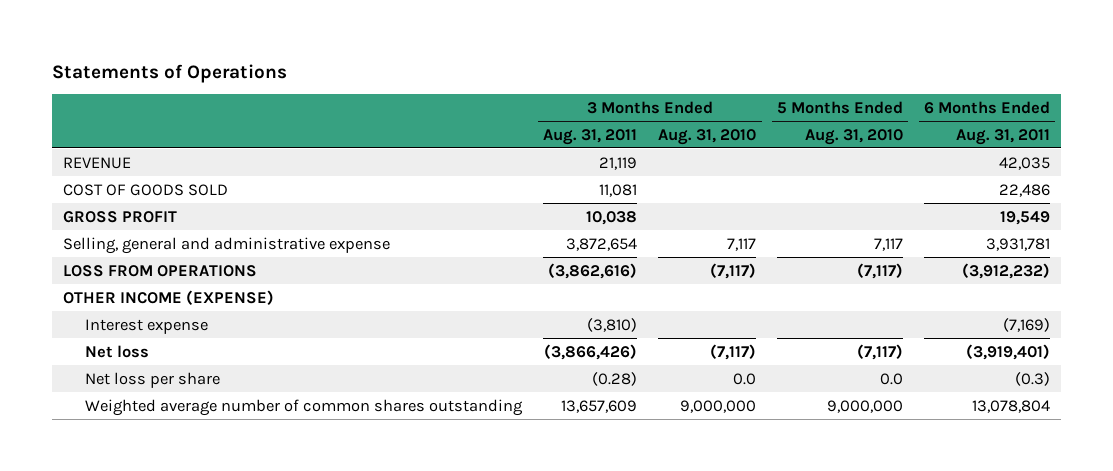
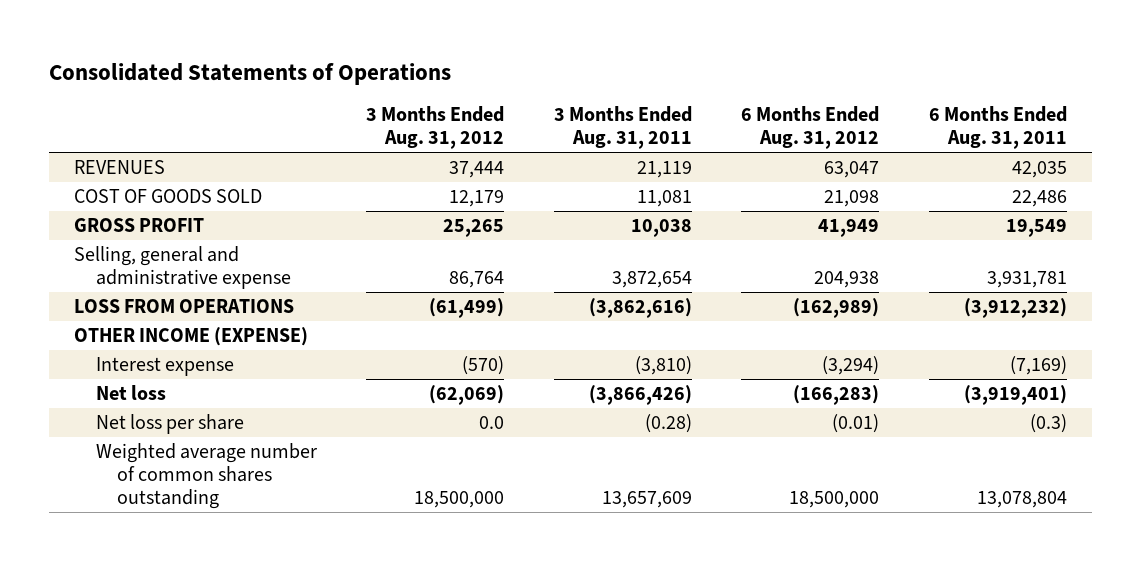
- Statements of Operations
+ Consolidated Statements of Operations
- | 3 Months Ended Aug. 31, 2011 | 3 Months Ended Aug. 31, 2010 | 5 Months Ended Aug. 31, 2010 | 6 Months Ended Aug. 31, 2011
+ | 3 Months Ended Aug. 31, 2012 | 3 Months Ended Aug. 31, 2011 | 6 Months Ended Aug. 31, 2012 | 6 Months Ended Aug. 31, 2011
- REVENUE | 21,119 | | | 42,035
+ REVENUES | 37,444 | 21,119 | 63,047 | 42,035

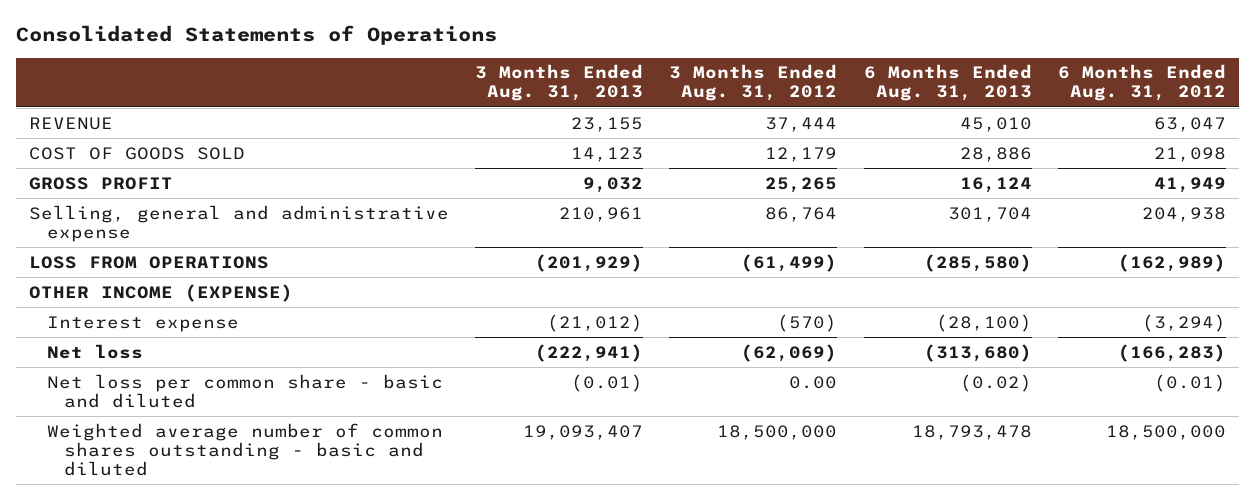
- | 3 Months Ended Aug. 31, 2012 | 3 Months Ended Aug. 31, 2011 | 6 Months Ended Aug. 31, 2012 | 6 Months Ended Aug. 31, 2011
+ | 3 Months Ended Aug. 31, 2013 | 3 Months Ended Aug. 31, 2012 | 6 Months Ended Aug. 31, 2013 | 6 Months Ended Aug. 31, 2012
- REVENUES | 37,444 | 21,119 | 63,047 | 42,035
+ REVENUE | 23,155 | 37,444 | 45,010 | 63,047
- Net loss per share | 0.0 | (0.28) | (0.01) | (0.3)
- Weighted average number of common shares outstanding | 18,500,000 | 13,657,609 | 18,500,000 | 13,078,804
+ Net loss per common share - basic and diluted | (0.01) | 0.00 | (0.02) | (0.01)
+ Weighted average number of common shares outstanding - basic and diluted | 19,093,407 | 18,500,000 | 18,793,478 | 18,500,000

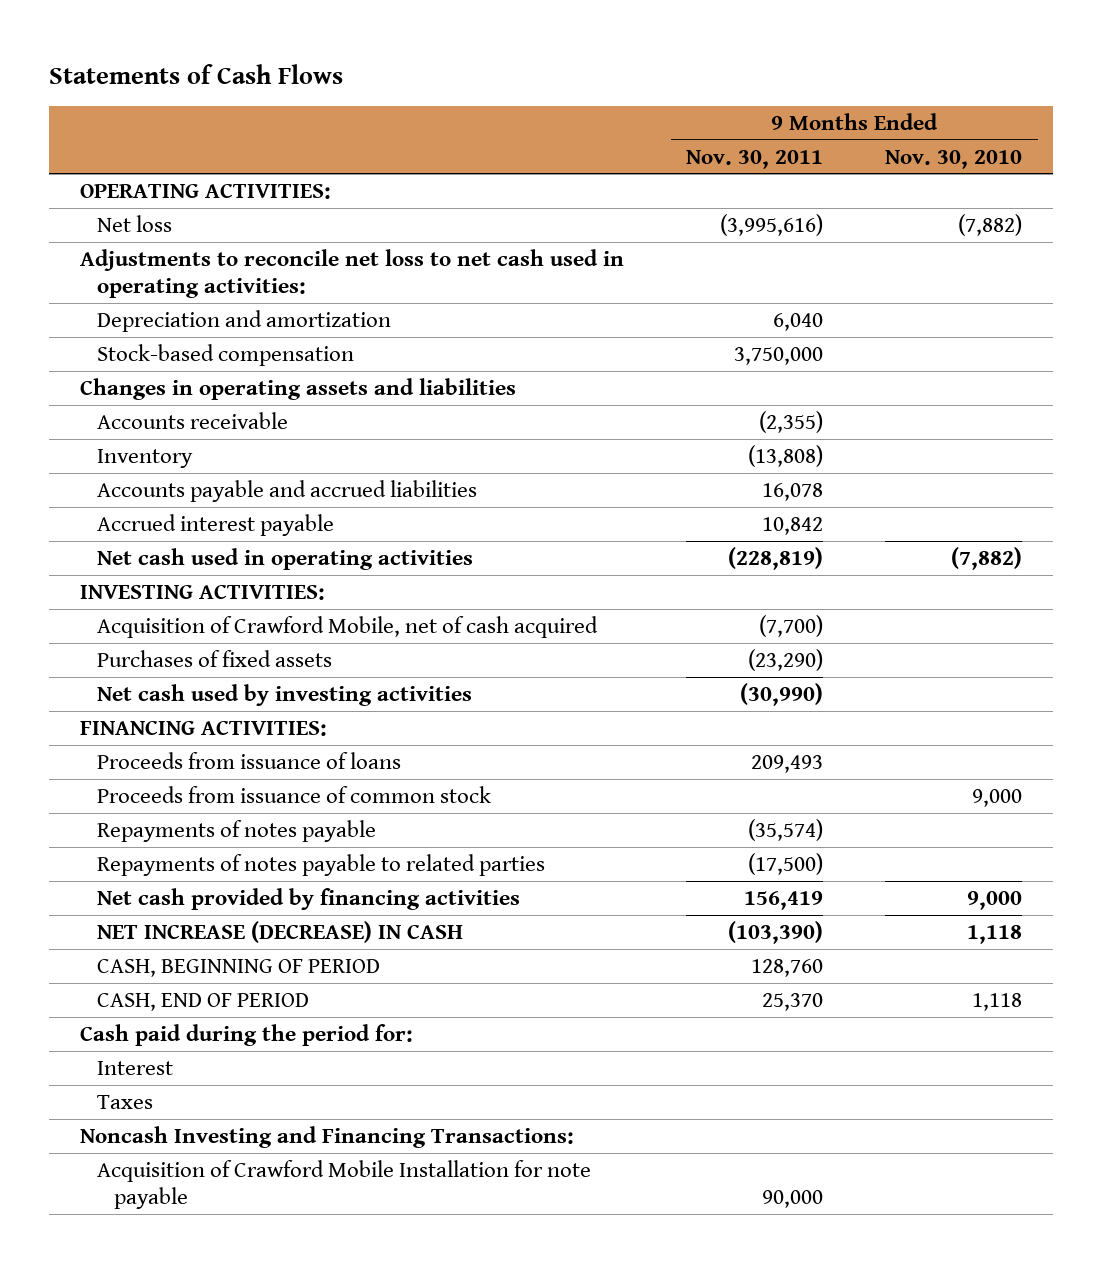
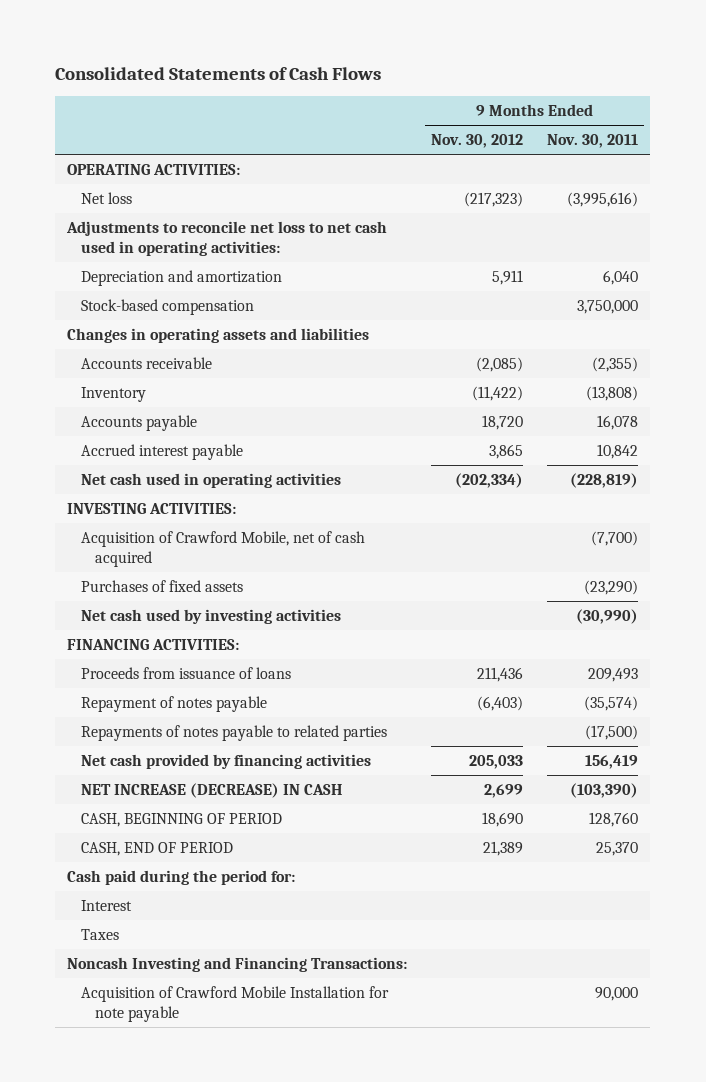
- Statements of Cash Flows
+ Consolidated Statements of Cash Flows
- | 9 Months Ended Nov. 30, 2011 | 9 Months Ended Nov. 30, 2010
+ | 9 Months Ended Nov. 30, 2012 | 9 Months Ended Nov. 30, 2011
- Accounts payable and accrued liabilities | 16,078 |
+ Accounts payable | 18,720 | 16,078
- Proceeds from issuance of common stock | | 9,000
- Repayments of notes payable | (35,574) |
+ Repayment of notes payable | (6,403) | (35,574)

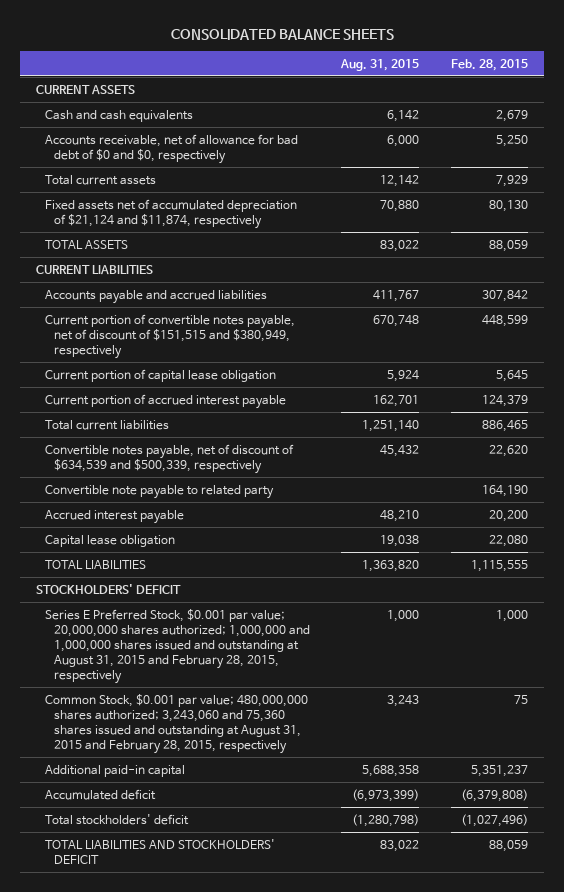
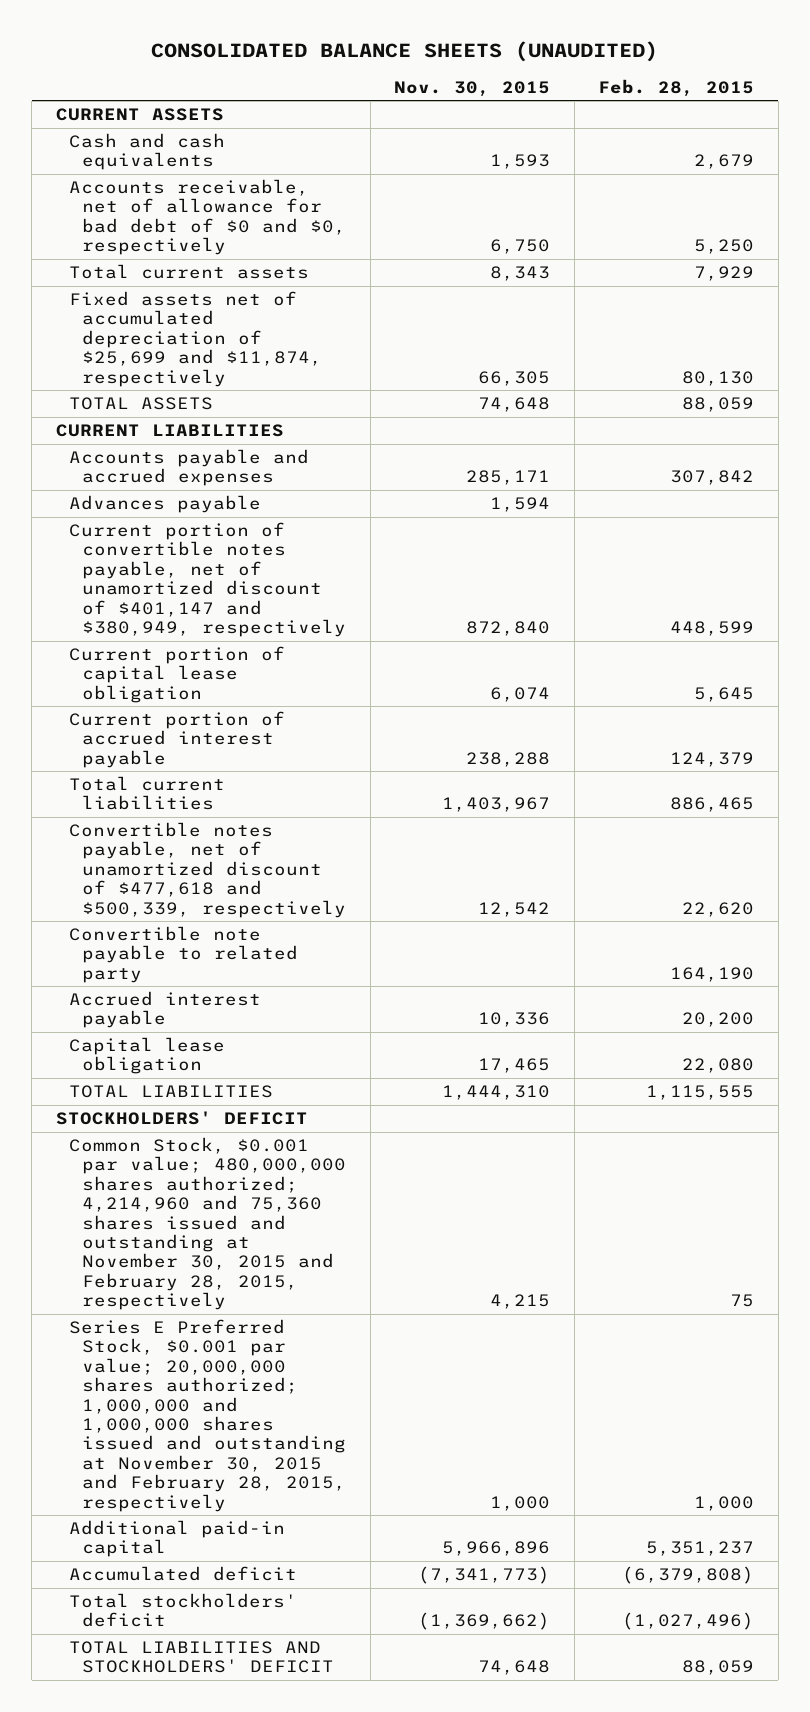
- CONSOLIDATED BALANCE SHEETS
+ CONSOLIDATED BALANCE SHEETS (UNAUDITED)
- | Aug. 31, 2015 | Feb. 28, 2015
+ | Nov. 30, 2015 | Feb. 28, 2015
- Fixed assets net of accumulated depreciation of $21,124 and $11,874, respectively | 70,880 | 80,130
+ Fixed assets net of accumulated depreciation of $25,699 and $11,874, respectively | 66,305 | 80,130
- Accounts payable and accrued liabilities | 411,767 | 307,842
- Current portion of convertible notes payable, net of discount of $151,515 and $380,949, respectively | 670,748 | 448,599
+ Accounts payable and accrued expenses | 285,171 | 307,842
+ Advances payable | 1,594 |
+ Current portion of convertible notes payable, net of unamortized discount of $401,147 and $380,949, respectively | 872,840 | 448,599
- Convertible notes payable, net of discount of $634,539 and $500,339, respectively | 45,432 | 22,620
+ Convertible notes payable, net of unamortized discount of $477,618 and $500,339, respectively | 12,542 | 22,620
- Series E Preferred Stock, $0.001 par value; 20,000,000 shares authorized; 1,000,000 and 1,000,000 shares issued and outstanding at August 31, 2015 and February 28, 2015, respectively | 1,000 | 1,000
- Common Stock, $0.001 par value; 480,000,000 shares authorized; 3,243,060 and 75,360 shares issued and outstanding at August 31, 2015 and February 28, 2015, respectively | 3,243 | 75
+ Common Stock, $0.001 par value; 480,000,000 shares authorized; 4,214,960 and 75,360 shares issued and outstanding at November 30, 2015 and February 28, 2015, respectively | 4,215 | 75
+ Series E Preferred Stock, $0.001 par value; 20,000,000 shares authorized; 1,000,000 and 1,000,000 shares issued and outstanding at November 30, 2015 and February 28, 2015, respectively | 1,000 | 1,000

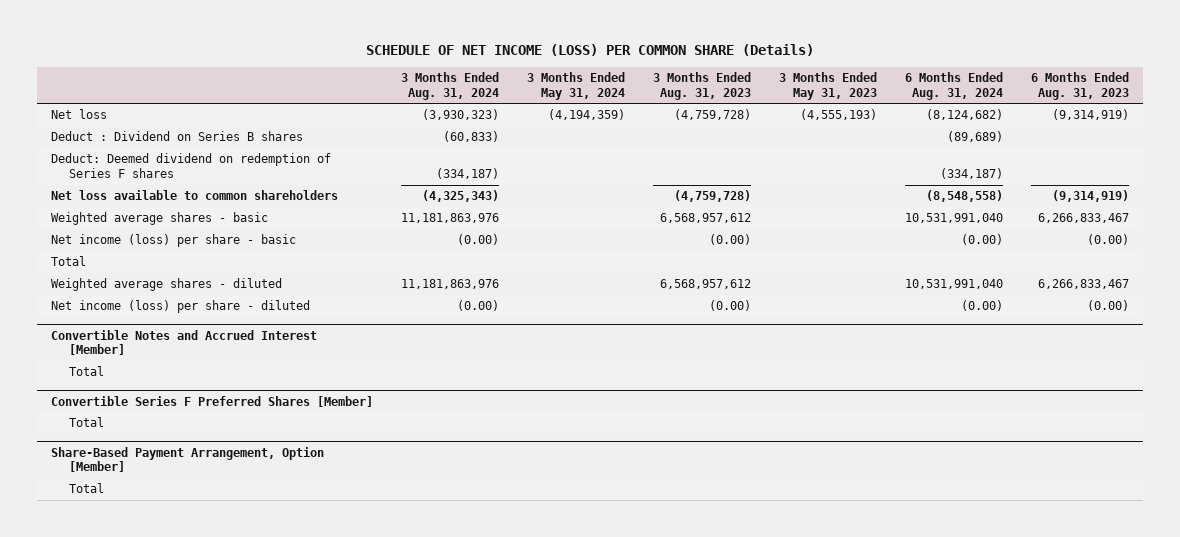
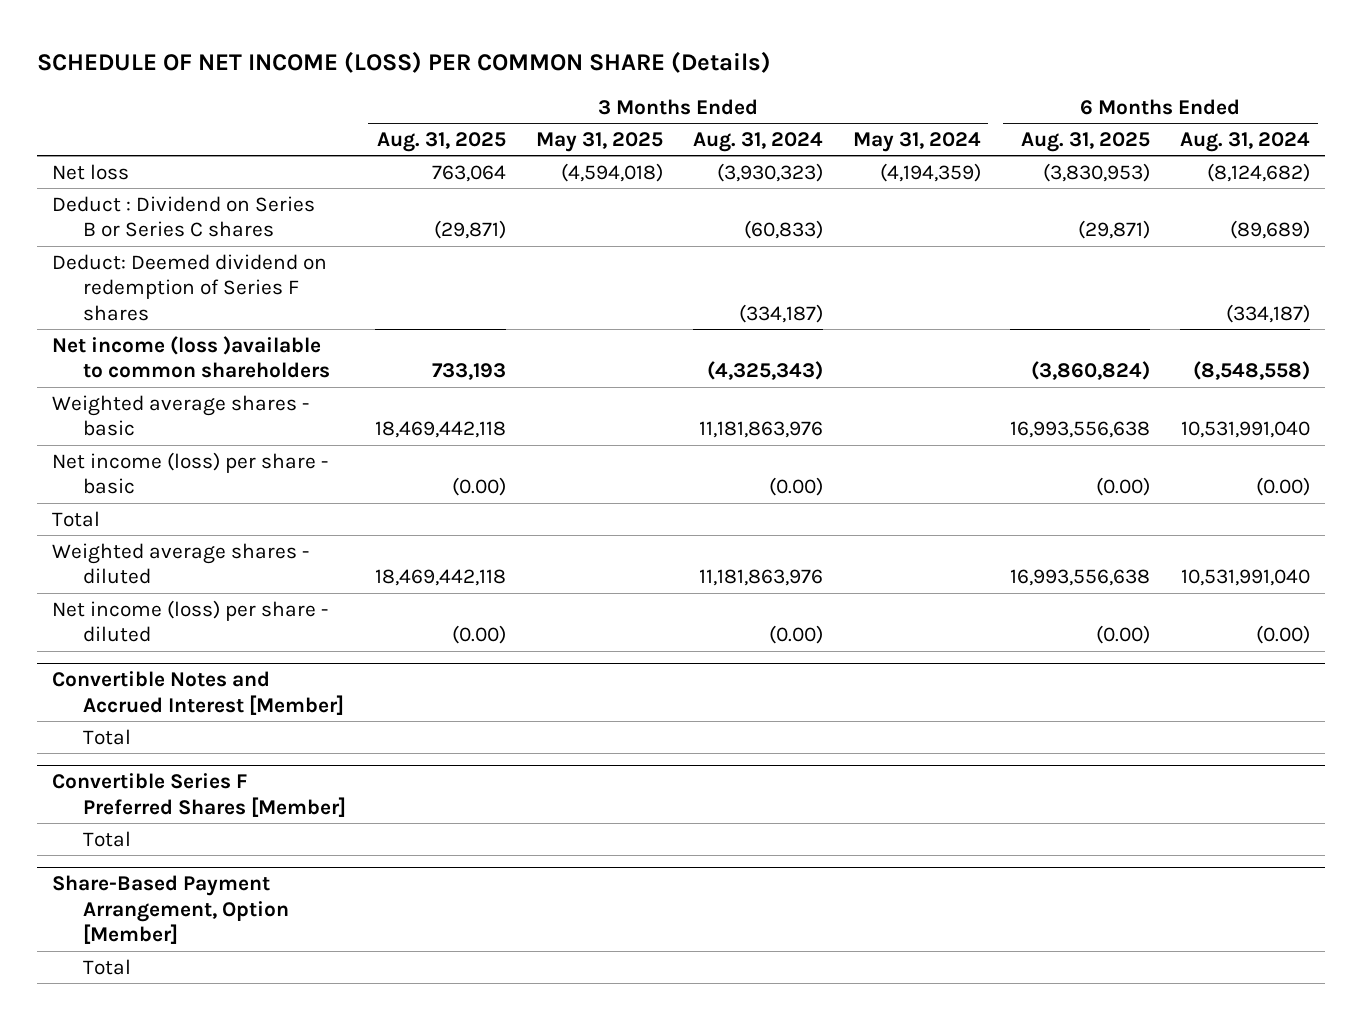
- | 3 Months Ended Aug. 31, 2024 | 3 Months Ended May 31, 2024 | 3 Months Ended Aug. 31, 2023 | 3 Months Ended May 31, 2023 | 6 Months Ended Aug. 31, 2024 | 6 Months Ended Aug. 31, 2023
+ | 3 Months Ended Aug. 31, 2025 | 3 Months Ended May 31, 2025 | 3 Months Ended Aug. 31, 2024 | 3 Months Ended May 31, 2024 | 6 Months Ended Aug. 31, 2025 | 6 Months Ended Aug. 31, 2024
- Deduct : Dividend on Series B shares | (60,833) | | | | (89,689) |
+ Deduct : Dividend on Series B or Series C shares | (29,871) | | (60,833) | | (29,871) | (89,689)
- Net loss available to common shareholders | (4,325,343) | | (4,759,728) | | (8,548,558) | (9,314,919)
+ Net income (loss )available to common shareholders | 733,193 | | (4,325,343) | | (3,860,824) | (8,548,558)

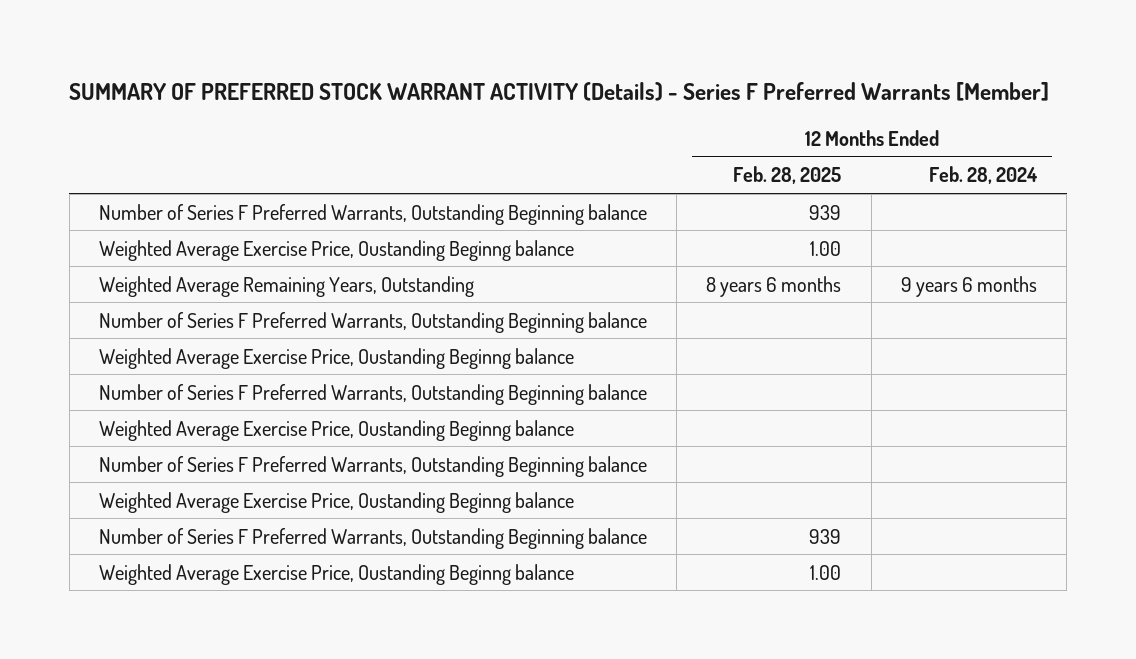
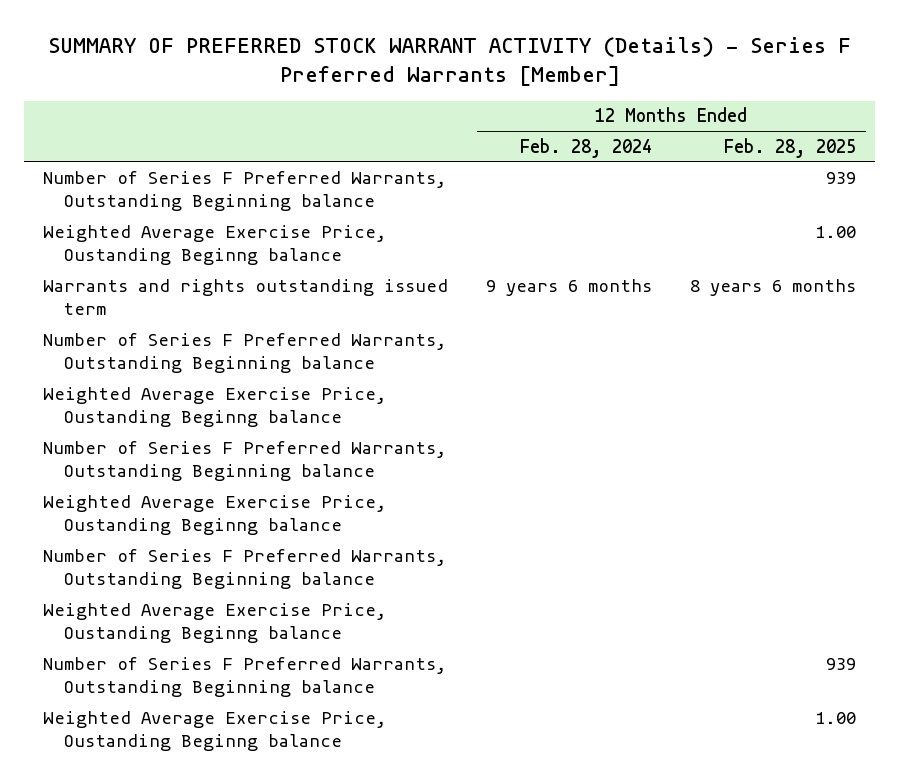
- | 12 Months Ended Feb. 28, 2025 | 12 Months Ended Feb. 28, 2024
+ | 12 Months Ended Feb. 28, 2024 | 12 Months Ended Feb. 28, 2025
- Weighted Average Remaining Years, Outstanding | 8 years 6 months | 9 years 6 months
+ Warrants and rights outstanding issued term | 9 years 6 months | 8 years 6 months

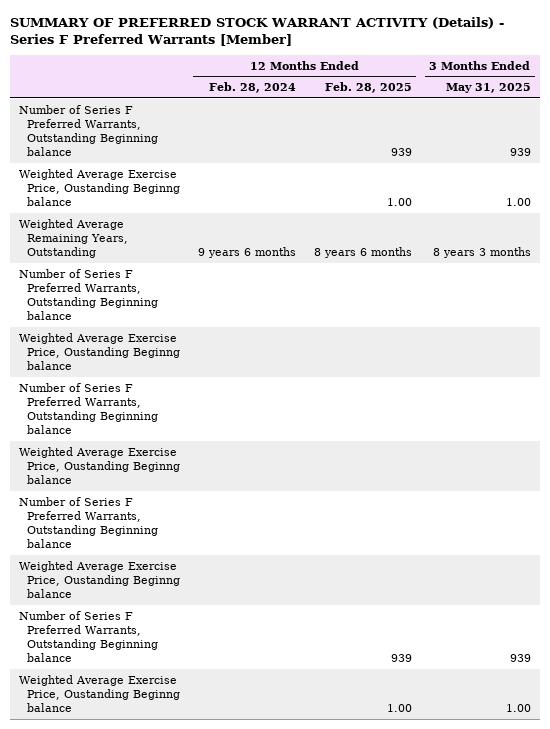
- | 12 Months Ended Feb. 28, 2024 | 12 Months Ended Feb. 28, 2025
+ | 12 Months Ended Feb. 28, 2024 | 12 Months Ended Feb. 28, 2025 | 3 Months Ended May 31, 2025
- Warrants and rights outstanding issued term | 9 years 6 months | 8 years 6 months
+ Weighted Average Remaining Years, Outstanding | 9 years 6 months | 8 years 6 months | 8 years 3 months

